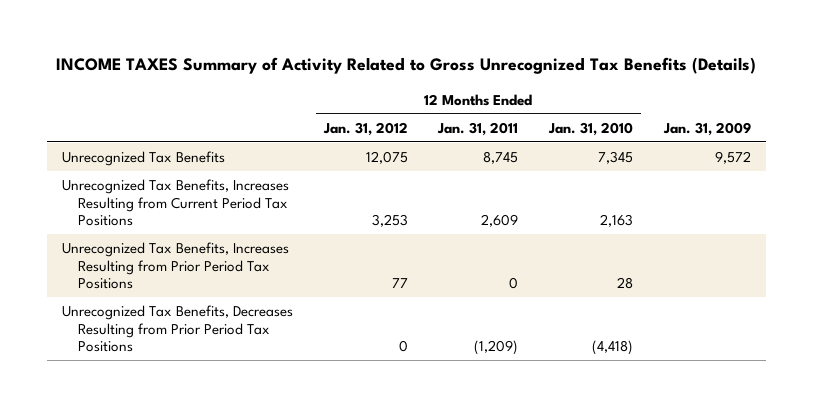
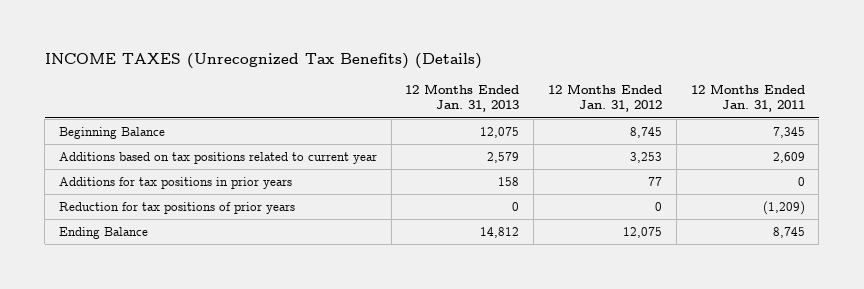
- INCOME TAXES Summary of Activity Related to Gross Unrecognized Tax Benefits (Details)
+ INCOME TAXES (Unrecognized Tax Benefits) (Details)
- | 12 Months Ended Jan. 31, 2012 | 12 Months Ended Jan. 31, 2011 | 12 Months Ended Jan. 31, 2010 | Jan. 31, 2009
+ | 12 Months Ended Jan. 31, 2013 | 12 Months Ended Jan. 31, 2012 | 12 Months Ended Jan. 31, 2011
- Unrecognized Tax Benefits | 12,075 | 8,745 | 7,345 | 9,572
- Unrecognized Tax Benefits, Increases Resulting from Current Period Tax Positions | 3,253 | 2,609 | 2,163 |
- Unrecognized Tax Benefits, Increases Resulting from Prior Period Tax Positions | 77 | 0 | 28 |
- Unrecognized Tax Benefits, Decreases Resulting from Prior Period Tax Positions | 0 | (1,209) | (4,418) |
+ Beginning Balance | 12,075 | 8,745 | 7,345
+ Additions based on tax positions related to current year | 2,579 | 3,253 | 2,609
+ Additions for tax positions in prior years | 158 | 77 | 0
+ Reduction for tax positions of prior years | 0 | 0 | (1,209)
+ Ending Balance | 14,812 | 12,075 | 8,745

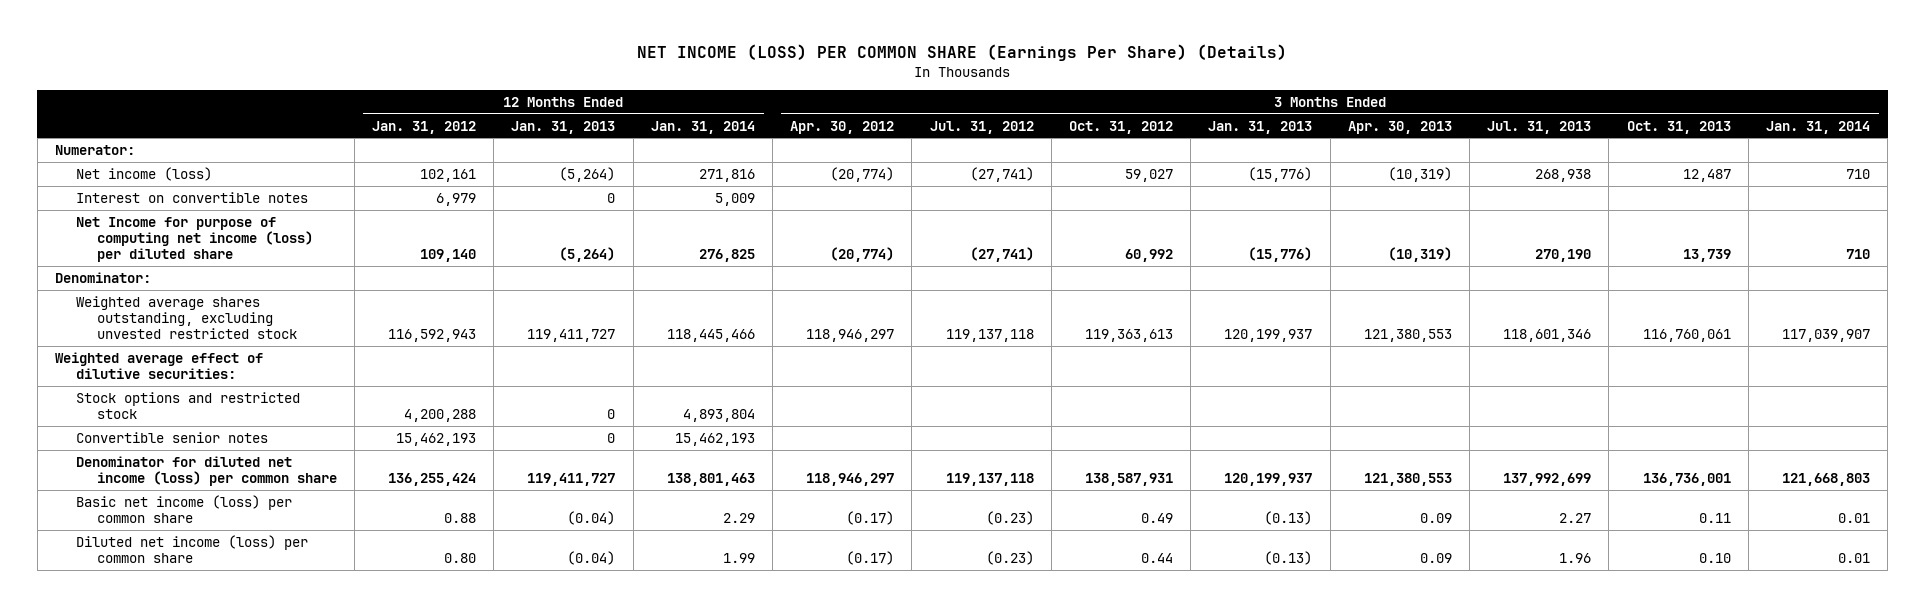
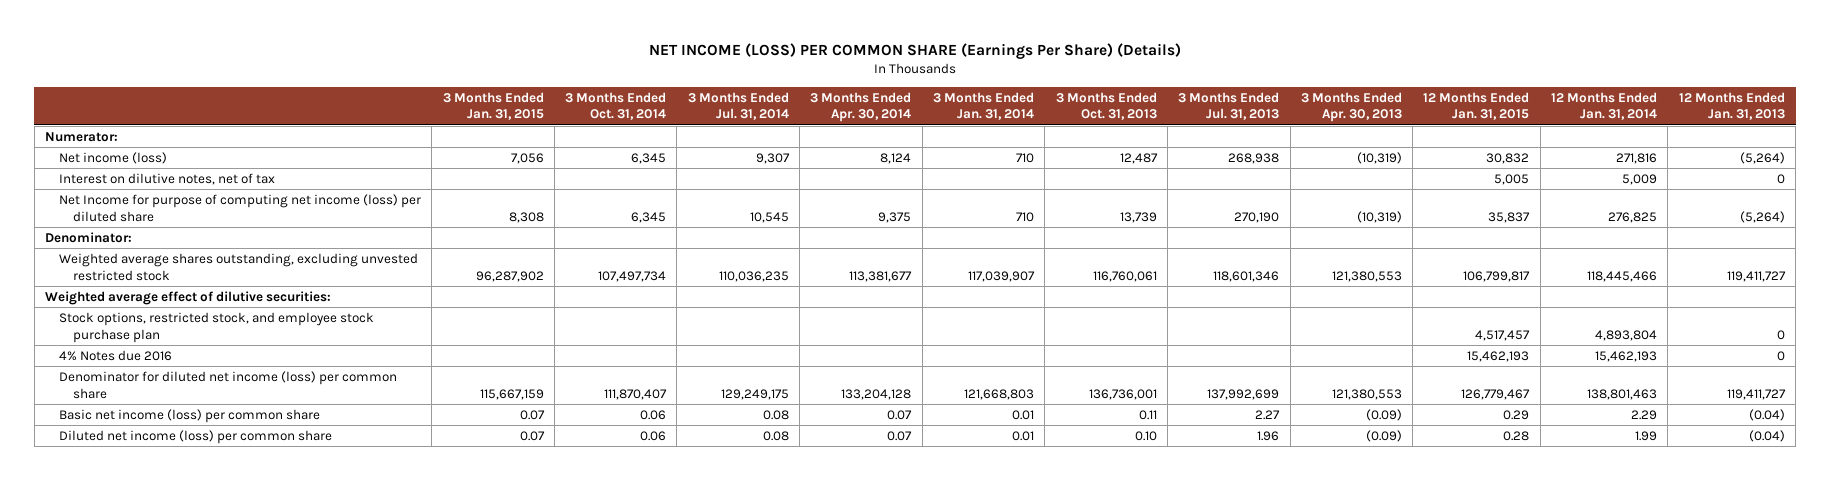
- | 12 Months Ended Jan. 31, 2012 | 12 Months Ended Jan. 31, 2013 | 12 Months Ended Jan. 31, 2014 | 3 Months Ended Apr. 30, 2012 | 3 Months Ended Jul. 31, 2012 | 3 Months Ended Oct. 31, 2012 | 3 Months Ended Jan. 31, 2013 | 3 Months Ended Apr. 30, 2013 | 3 Months Ended Jul. 31, 2013 | 3 Months Ended Oct. 31, 2013 | 3 Months Ended Jan. 31, 2014
+ | 3 Months Ended Jan. 31, 2015 | 3 Months Ended Oct. 31, 2014 | 3 Months Ended Jul. 31, 2014 | 3 Months Ended Apr. 30, 2014 | 3 Months Ended Jan. 31, 2014 | 3 Months Ended Oct. 31, 2013 | 3 Months Ended Jul. 31, 2013 | 3 Months Ended Apr. 30, 2013 | 12 Months Ended Jan. 31, 2015 | 12 Months Ended Jan. 31, 2014 | 12 Months Ended Jan. 31, 2013
- Interest on convertible notes | 6,979 | 0 | 5,009 | | | | | | | |
+ Interest on dilutive notes, net of tax | | | | | | | | | 5,005 | 5,009 | 0
- Stock options and restricted stock | 4,200,288 | 0 | 4,893,804 | | | | | | | |
- Convertible senior notes | 15,462,193 | 0 | 15,462,193 | | | | | | | |
+ Stock options, restricted stock, and employee stock purchase plan | | | | | | | | | 4,517,457 | 4,893,804 | 0
+ 4% Notes due 2016 | | | | | | | | | 15,462,193 | 15,462,193 | 0
- Basic net income (loss) per common share | 0.88 | (0.04) | 2.29 | (0.17) | (0.23) | 0.49 | (0.13) | 0.09 | 2.27 | 0.11 | 0.01
- Diluted net income (loss) per common share | 0.80 | (0.04) | 1.99 | (0.17) | (0.23) | 0.44 | (0.13) | 0.09 | 1.96 | 0.10 | 0.01
+ Basic net income (loss) per common share | 0.07 | 0.06 | 0.08 | 0.07 | 0.01 | 0.11 | 2.27 | (0.09) | 0.29 | 2.29 | (0.04)
+ Diluted net income (loss) per common share | 0.07 | 0.06 | 0.08 | 0.07 | 0.01 | 0.10 | 1.96 | (0.09) | 0.28 | 1.99 | (0.04)

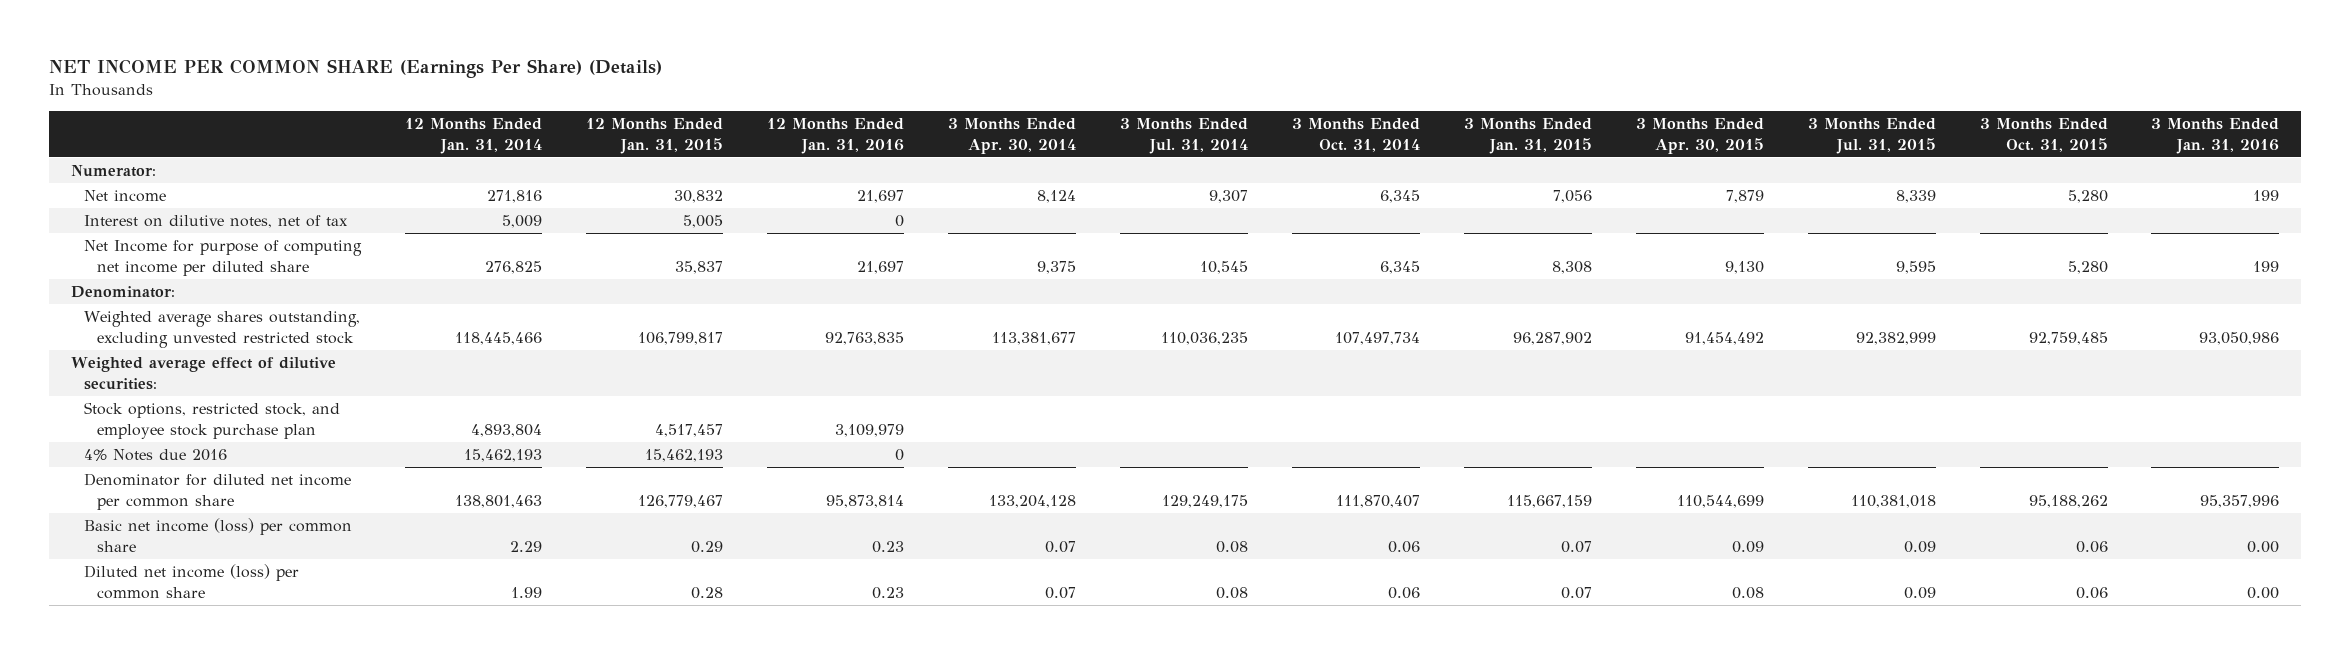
- NET INCOME (LOSS) PER COMMON SHARE (Earnings Per Share) (Details)
+ NET INCOME PER COMMON SHARE (Earnings Per Share) (Details)
- | 3 Months Ended Jan. 31, 2015 | 3 Months Ended Oct. 31, 2014 | 3 Months Ended Jul. 31, 2014 | 3 Months Ended Apr. 30, 2014 | 3 Months Ended Jan. 31, 2014 | 3 Months Ended Oct. 31, 2013 | 3 Months Ended Jul. 31, 2013 | 3 Months Ended Apr. 30, 2013 | 12 Months Ended Jan. 31, 2015 | 12 Months Ended Jan. 31, 2014 | 12 Months Ended Jan. 31, 2013
+ | 12 Months Ended Jan. 31, 2014 | 12 Months Ended Jan. 31, 2015 | 12 Months Ended Jan. 31, 2016 | 3 Months Ended Apr. 30, 2014 | 3 Months Ended Jul. 31, 2014 | 3 Months Ended Oct. 31, 2014 | 3 Months Ended Jan. 31, 2015 | 3 Months Ended Apr. 30, 2015 | 3 Months Ended Jul. 31, 2015 | 3 Months Ended Oct. 31, 2015 | 3 Months Ended Jan. 31, 2016
- Net income (loss) | 7,056 | 6,345 | 9,307 | 8,124 | 710 | 12,487 | 268,938 | (10,319) | 30,832 | 271,816 | (5,264)
+ Net income | 271,816 | 30,832 | 21,697 | 8,124 | 9,307 | 6,345 | 7,056 | 7,879 | 8,339 | 5,280 | 199
- Net Income for purpose of computing net income (loss) per diluted share | 8,308 | 6,345 | 10,545 | 9,375 | 710 | 13,739 | 270,190 | (10,319) | 35,837 | 276,825 | (5,264)
+ Net Income for purpose of computing net income per diluted share | 276,825 | 35,837 | 21,697 | 9,375 | 10,545 | 6,345 | 8,308 | 9,130 | 9,595 | 5,280 | 199
- Denominator for diluted net income (loss) per common share | 115,667,159 | 111,870,407 | 129,249,175 | 133,204,128 | 121,668,803 | 136,736,001 | 137,992,699 | 121,380,553 | 126,779,467 | 138,801,463 | 119,411,727
+ Denominator for diluted net income per common share | 138,801,463 | 126,779,467 | 95,873,814 | 133,204,128 | 129,249,175 | 111,870,407 | 115,667,159 | 110,544,699 | 110,381,018 | 95,188,262 | 95,357,996

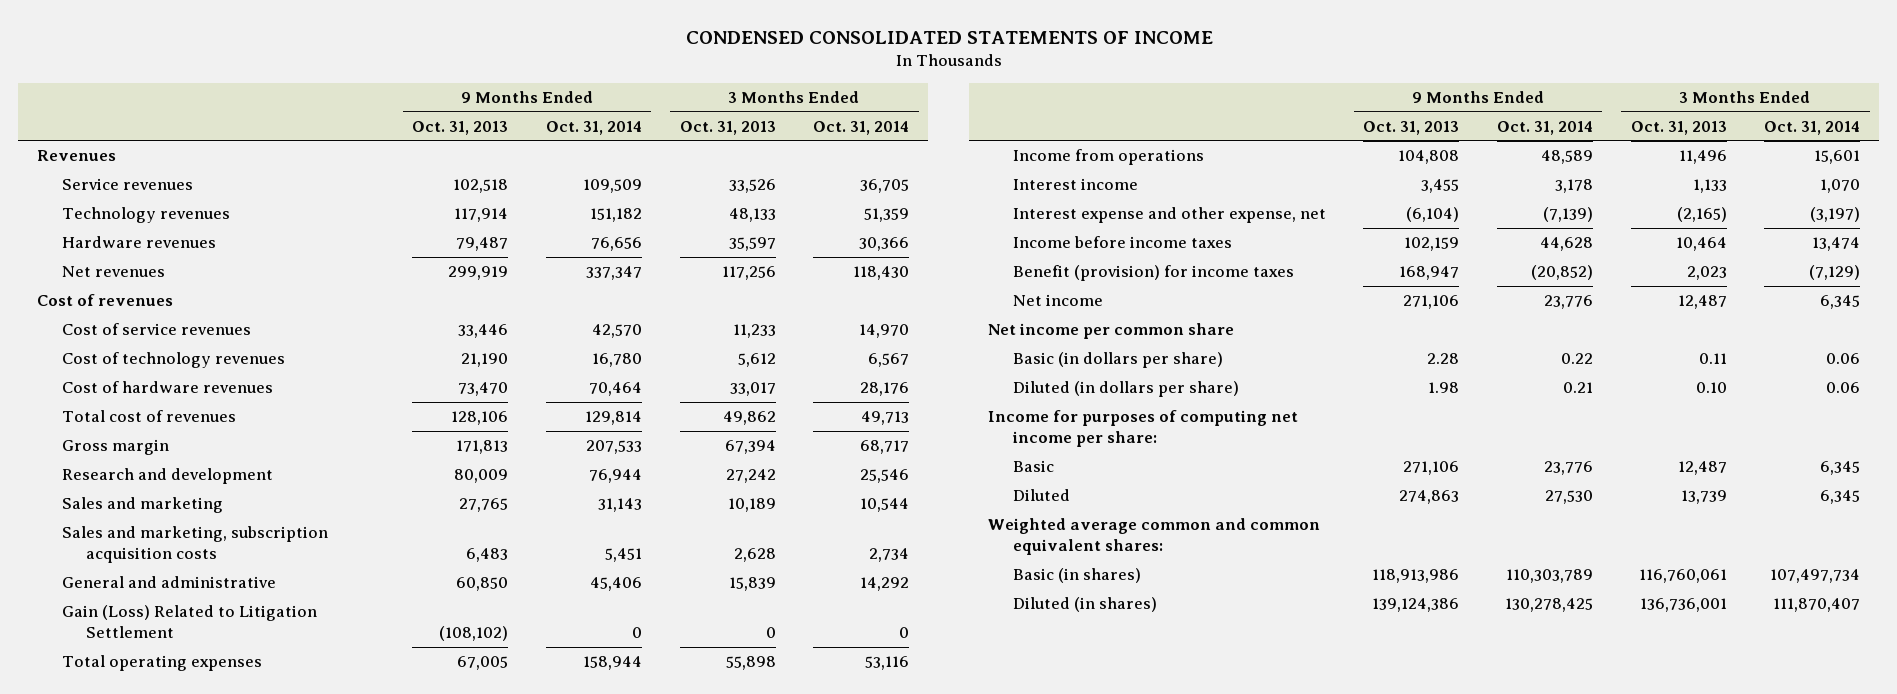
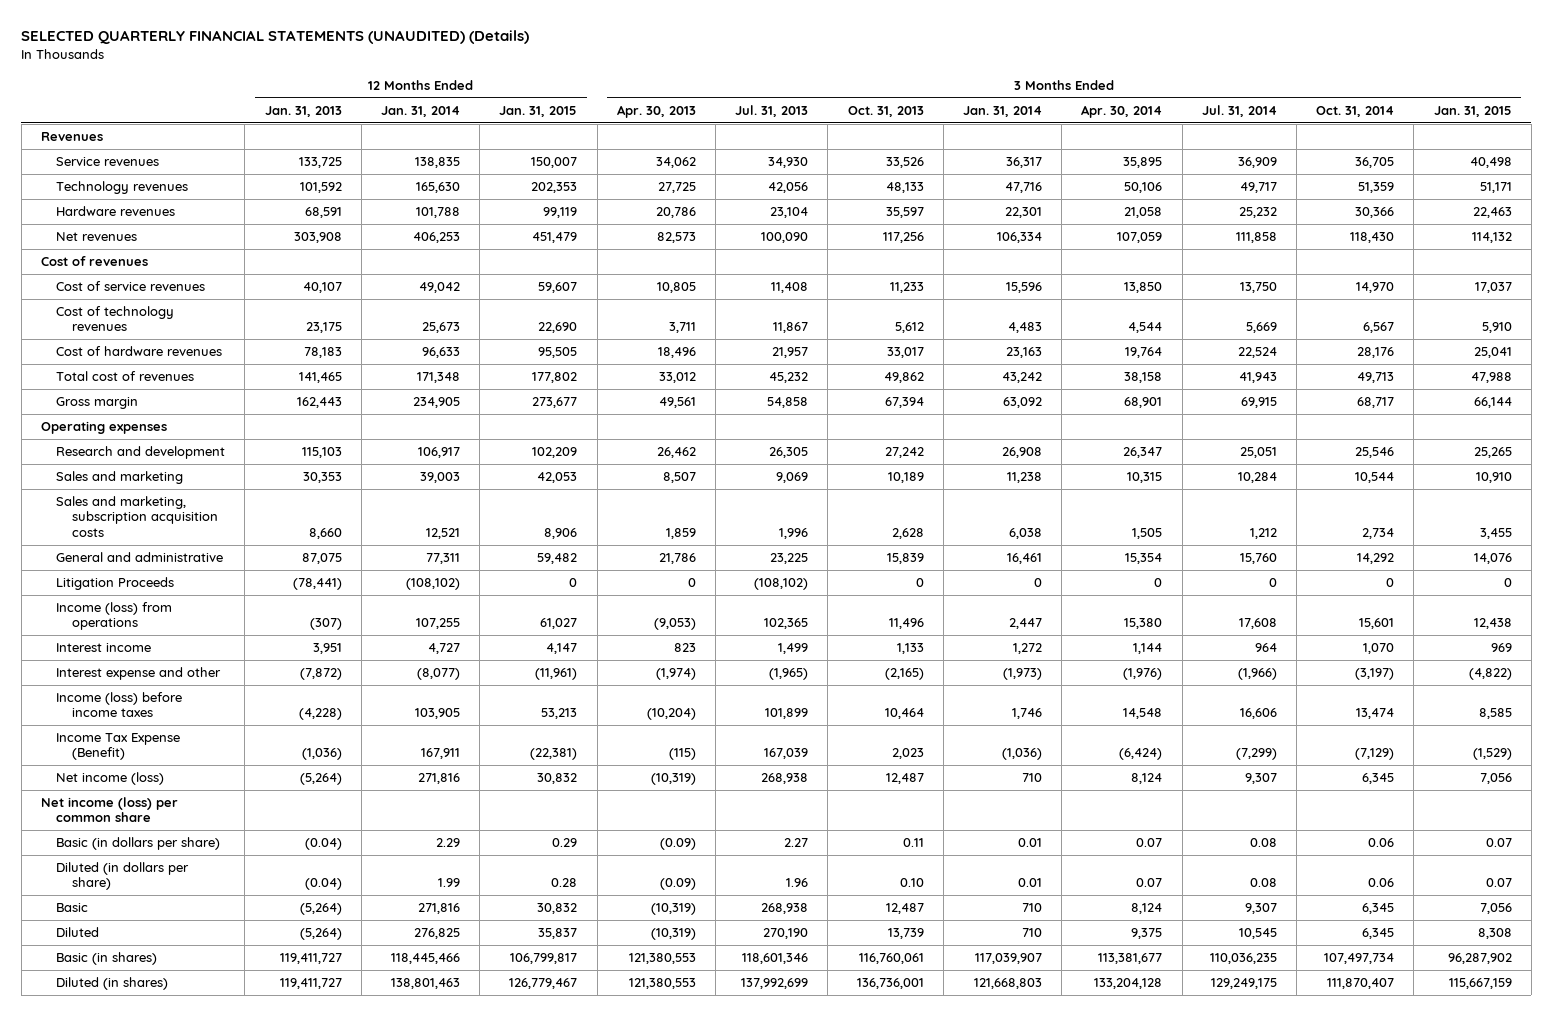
- CONDENSED CONSOLIDATED STATEMENTS OF INCOME
+ SELECTED QUARTERLY FINANCIAL STATEMENTS (UNAUDITED) (Details)
- | 9 Months Ended Oct. 31, 2013 | 9 Months Ended Oct. 31, 2014 | 3 Months Ended Oct. 31, 2013 | 3 Months Ended Oct. 31, 2014
+ | 12 Months Ended Jan. 31, 2013 | 12 Months Ended Jan. 31, 2014 | 12 Months Ended Jan. 31, 2015 | 3 Months Ended Apr. 30, 2013 | 3 Months Ended Jul. 31, 2013 | 3 Months Ended Oct. 31, 2013 | 3 Months Ended Jan. 31, 2014 | 3 Months Ended Apr. 30, 2014 | 3 Months Ended Jul. 31, 2014 | 3 Months Ended Oct. 31, 2014 | 3 Months Ended Jan. 31, 2015
+ Operating expenses
- Gain (Loss) Related to Litigation Settlement | (108,102) | 0 | 0 | 0
- Total operating expenses | 67,005 | 158,944 | 55,898 | 53,116
- Income from operations | 104,808 | 48,589 | 11,496 | 15,601
+ Litigation Proceeds | (78,441) | (108,102) | 0 | 0 | (108,102) | 0 | 0 | 0 | 0 | 0 | 0
+ Income (loss) from operations | (307) | 107,255 | 61,027 | (9,053) | 102,365 | 11,496 | 2,447 | 15,380 | 17,608 | 15,601 | 12,438
- Interest expense and other expense, net | (6,104) | (7,139) | (2,165) | (3,197)
- Income before income taxes | 102,159 | 44,628 | 10,464 | 13,474
- Benefit (provision) for income taxes | 168,947 | (20,852) | 2,023 | (7,129)
- Net income | 271,106 | 23,776 | 12,487 | 6,345
- Net income per common share
+ Interest expense and other | (7,872) | (8,077) | (11,961) | (1,974) | (1,965) | (2,165) | (1,973) | (1,976) | (1,966) | (3,197) | (4,822)
+ Income (loss) before income taxes | (4,228) | 103,905 | 53,213 | (10,204) | 101,899 | 10,464 | 1,746 | 14,548 | 16,606 | 13,474 | 8,585
+ Income Tax Expense (Benefit) | (1,036) | 167,911 | (22,381) | (115) | 167,039 | 2,023 | (1,036) | (6,424) | (7,299) | (7,129) | (1,529)
+ Net income (loss) | (5,264) | 271,816 | 30,832 | (10,319) | 268,938 | 12,487 | 710 | 8,124 | 9,307 | 6,345 | 7,056
+ Net income (loss) per common share
- Income for purposes of computing net income per share:
- Weighted average common and common equivalent shares:

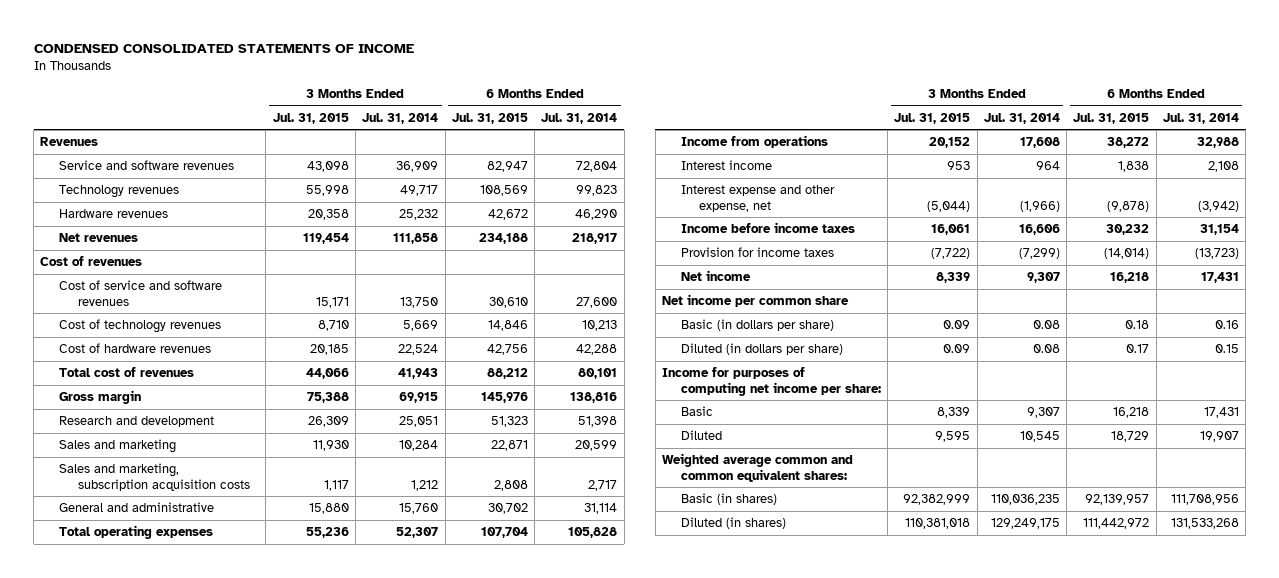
- SELECTED QUARTERLY FINANCIAL STATEMENTS (UNAUDITED) (Details)
+ CONDENSED CONSOLIDATED STATEMENTS OF INCOME
- | 12 Months Ended Jan. 31, 2013 | 12 Months Ended Jan. 31, 2014 | 12 Months Ended Jan. 31, 2015 | 3 Months Ended Apr. 30, 2013 | 3 Months Ended Jul. 31, 2013 | 3 Months Ended Oct. 31, 2013 | 3 Months Ended Jan. 31, 2014 | 3 Months Ended Apr. 30, 2014 | 3 Months Ended Jul. 31, 2014 | 3 Months Ended Oct. 31, 2014 | 3 Months Ended Jan. 31, 2015
+ | 3 Months Ended Jul. 31, 2015 | 3 Months Ended Jul. 31, 2014 | 6 Months Ended Jul. 31, 2015 | 6 Months Ended Jul. 31, 2014
- Service revenues | 133,725 | 138,835 | 150,007 | 34,062 | 34,930 | 33,526 | 36,317 | 35,895 | 36,909 | 36,705 | 40,498
+ Service and software revenues | 43,098 | 36,909 | 82,947 | 72,804
- Cost of service revenues | 40,107 | 49,042 | 59,607 | 10,805 | 11,408 | 11,233 | 15,596 | 13,850 | 13,750 | 14,970 | 17,037
+ Cost of service and software revenues | 15,171 | 13,750 | 30,610 | 27,600
- Operating expenses
- Litigation Proceeds | (78,441) | (108,102) | 0 | 0 | (108,102) | 0 | 0 | 0 | 0 | 0 | 0
- Income (loss) from operations | (307) | 107,255 | 61,027 | (9,053) | 102,365 | 11,496 | 2,447 | 15,380 | 17,608 | 15,601 | 12,438
+ Total operating expenses | 55,236 | 52,307 | 107,704 | 105,828
+ Income from operations | 20,152 | 17,608 | 38,272 | 32,988
- Interest expense and other | (7,872) | (8,077) | (11,961) | (1,974) | (1,965) | (2,165) | (1,973) | (1,976) | (1,966) | (3,197) | (4,822)
- Income (loss) before income taxes | (4,228) | 103,905 | 53,213 | (10,204) | 101,899 | 10,464 | 1,746 | 14,548 | 16,606 | 13,474 | 8,585
- Income Tax Expense (Benefit) | (1,036) | 167,911 | (22,381) | (115) | 167,039 | 2,023 | (1,036) | (6,424) | (7,299) | (7,129) | (1,529)
- Net income (loss) | (5,264) | 271,816 | 30,832 | (10,319) | 268,938 | 12,487 | 710 | 8,124 | 9,307 | 6,345 | 7,056
- Net income (loss) per common share
+ Interest expense and other expense, net | (5,044) | (1,966) | (9,878) | (3,942)
+ Income before income taxes | 16,061 | 16,606 | 30,232 | 31,154
+ Provision for income taxes | (7,722) | (7,299) | (14,014) | (13,723)
+ Net income | 8,339 | 9,307 | 16,218 | 17,431
+ Net income per common share
+ Income for purposes of computing net income per share:
+ Weighted average common and common equivalent shares:

